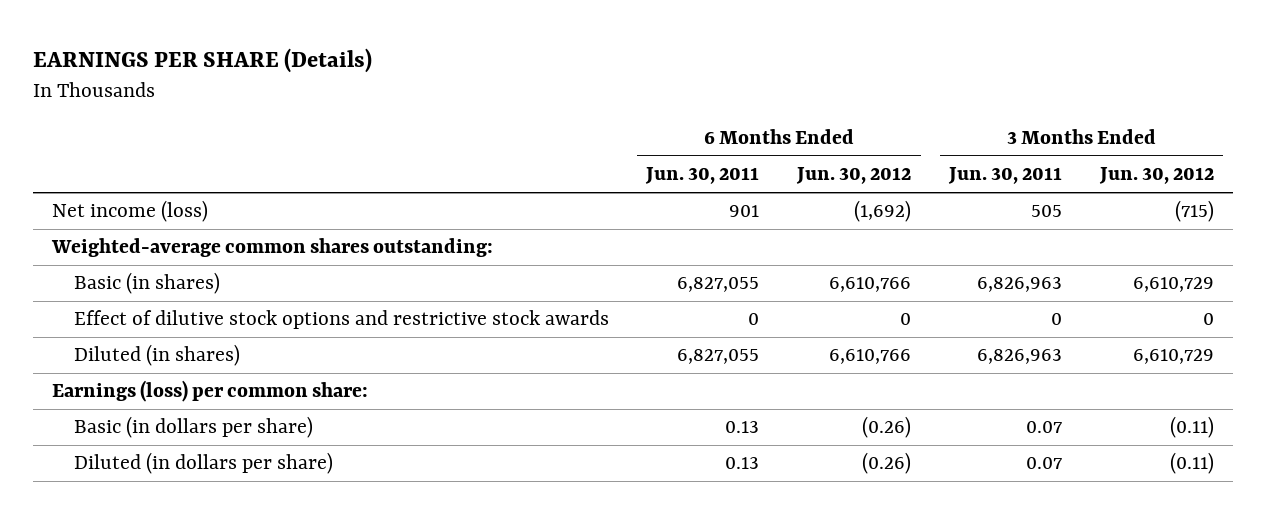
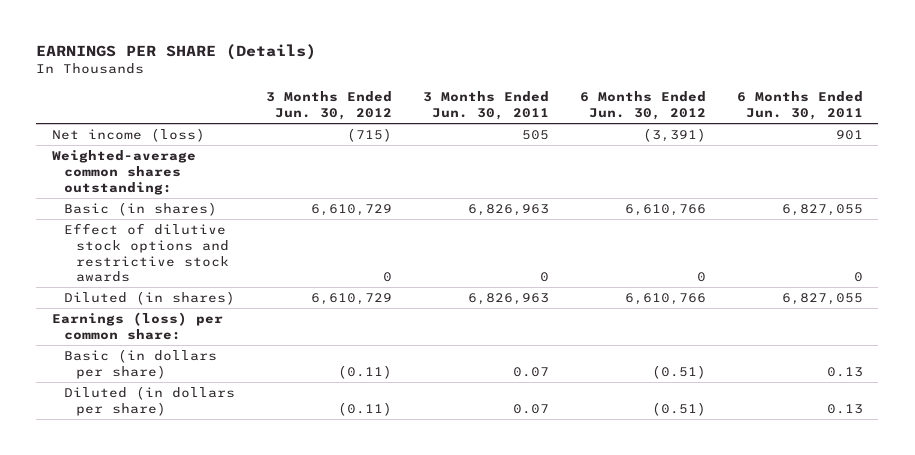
- | 6 Months Ended Jun. 30, 2011 | 6 Months Ended Jun. 30, 2012 | 3 Months Ended Jun. 30, 2011 | 3 Months Ended Jun. 30, 2012
+ | 3 Months Ended Jun. 30, 2012 | 3 Months Ended Jun. 30, 2011 | 6 Months Ended Jun. 30, 2012 | 6 Months Ended Jun. 30, 2011
- Net income (loss) | 901 | (1,692) | 505 | (715)
+ Net income (loss) | (715) | 505 | (3,391) | 901
- Basic (in dollars per share) | 0.13 | (0.26) | 0.07 | (0.11)
- Diluted (in dollars per share) | 0.13 | (0.26) | 0.07 | (0.11)
+ Basic (in dollars per share) | (0.11) | 0.07 | (0.51) | 0.13
+ Diluted (in dollars per share) | (0.11) | 0.07 | (0.51) | 0.13

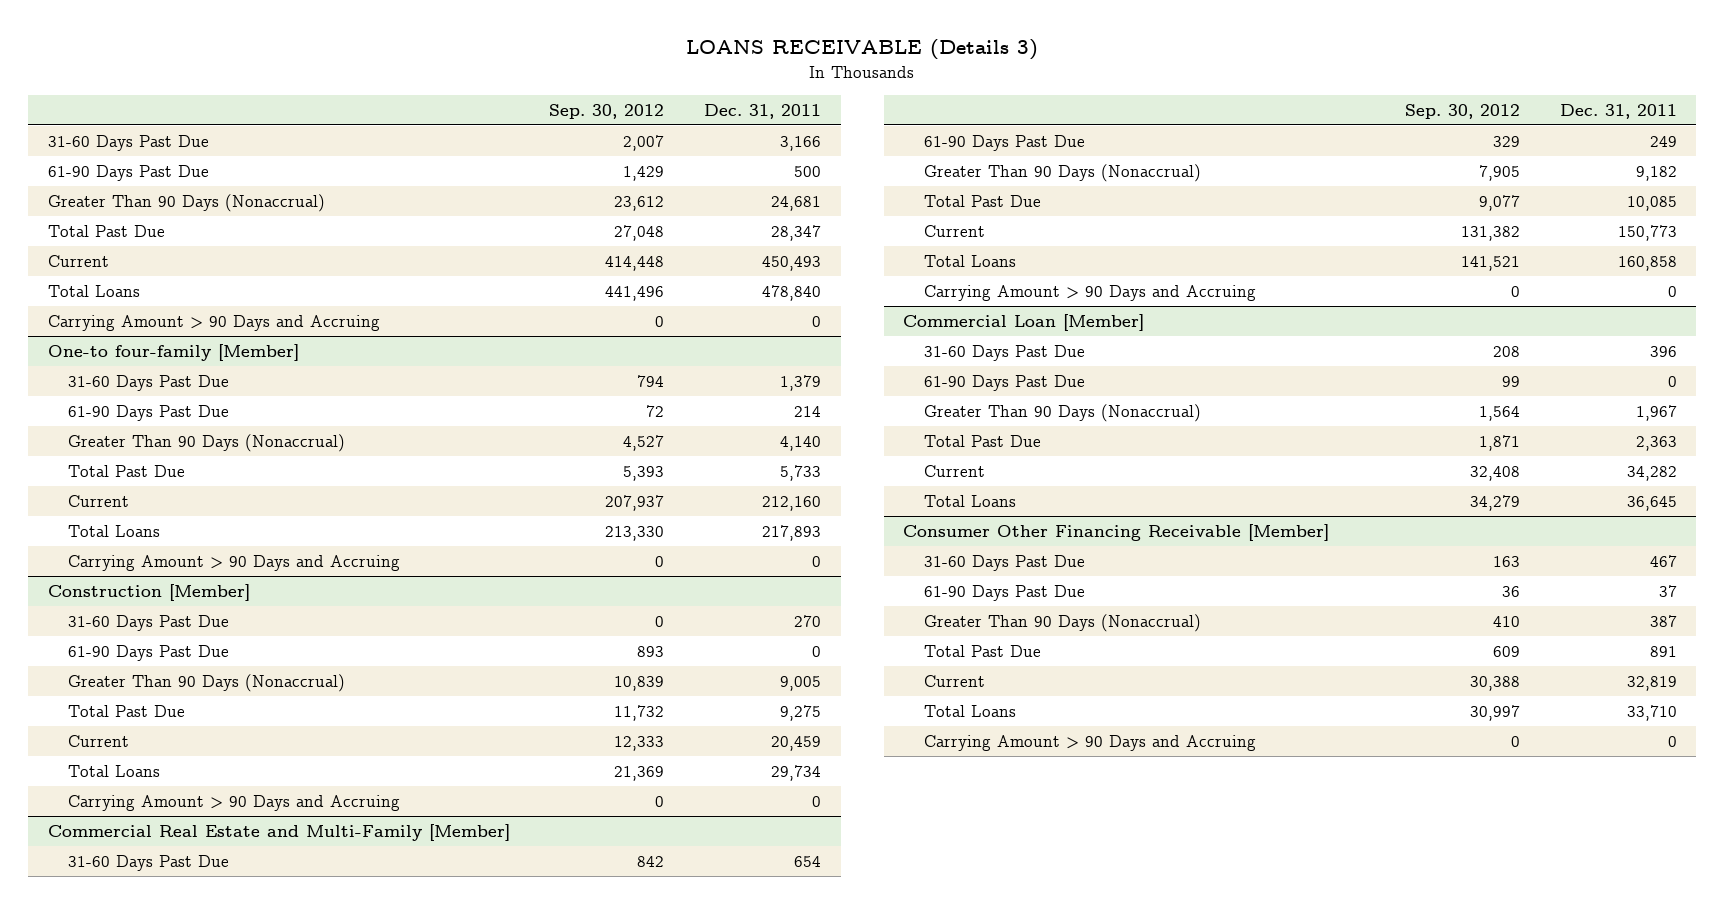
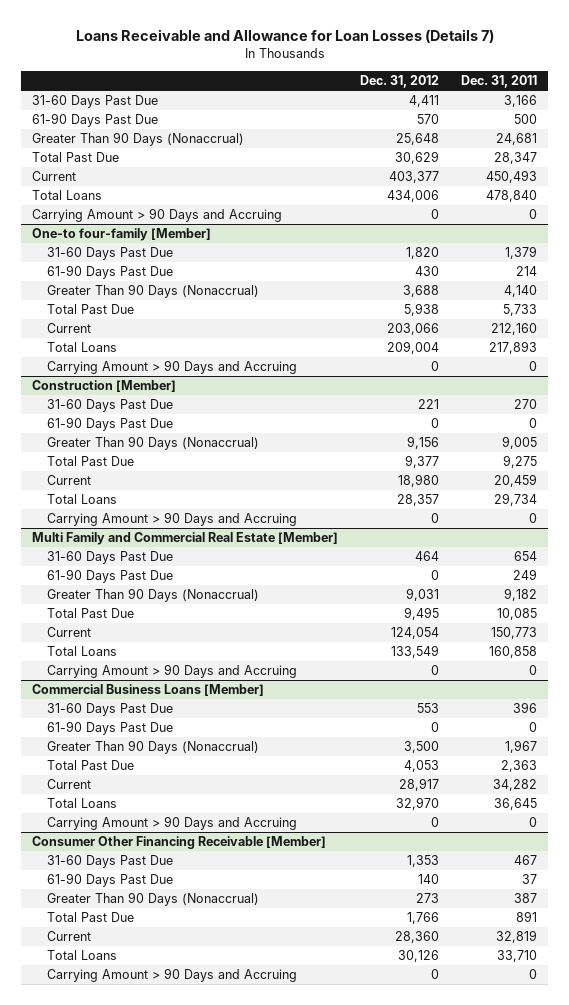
- LOANS RECEIVABLE (Details 3)
+ Loans Receivable and Allowance for Loan Losses (Details 7)
- | Sep. 30, 2012 | Dec. 31, 2011
+ | Dec. 31, 2012 | Dec. 31, 2011
- Commercial Real Estate and Multi-Family [Member]
+ Multi Family and Commercial Real Estate [Member]
- Commercial Loan [Member]
+ Commercial Business Loans [Member]
+ Carrying Amount > 90 Days and Accruing | 0 | 0

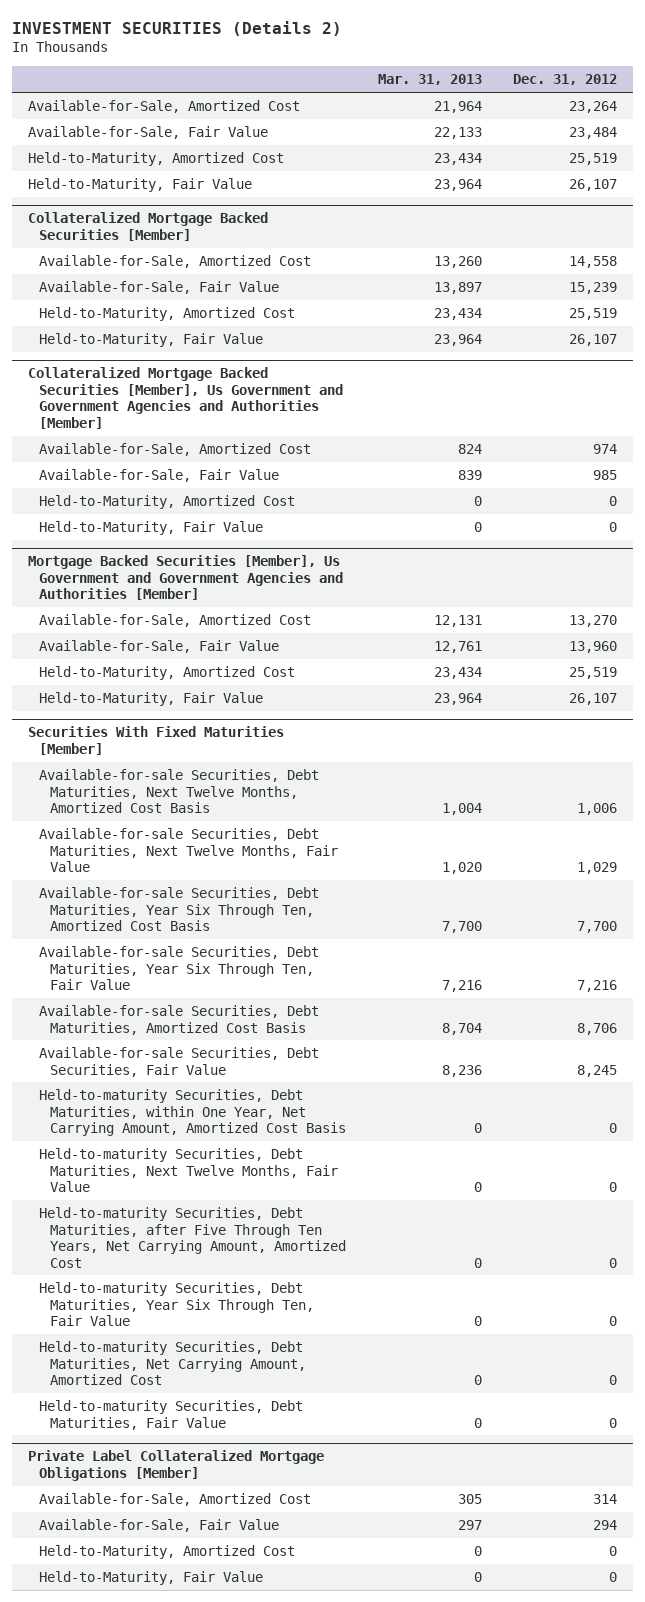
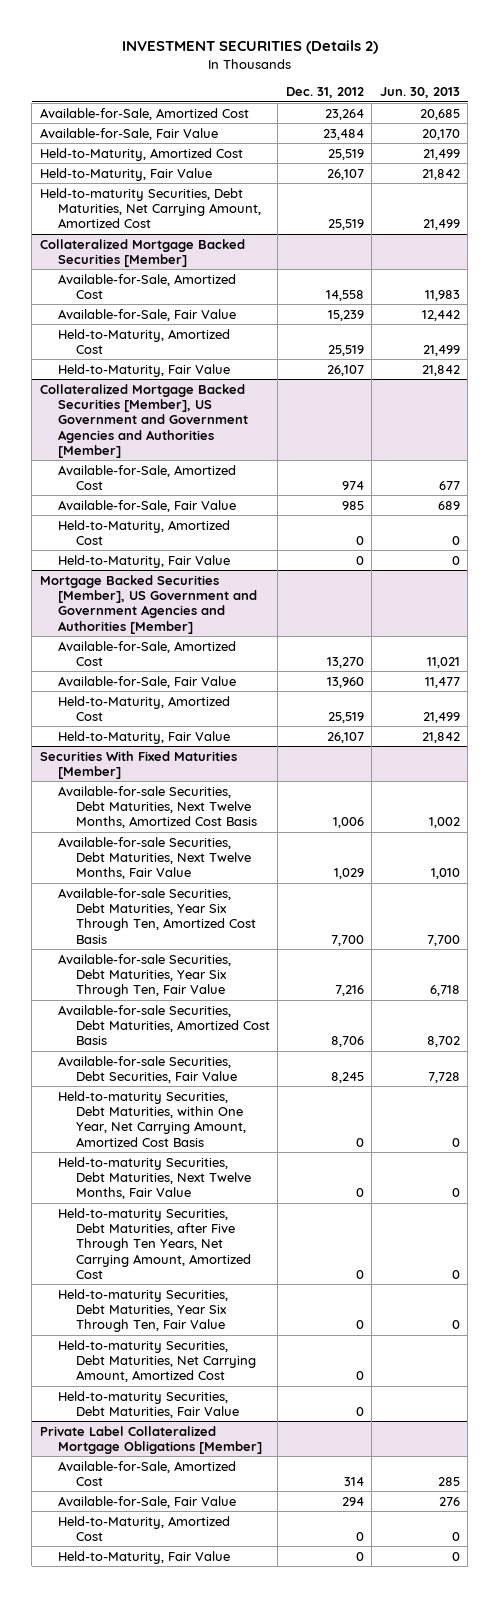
- | Mar. 31, 2013 | Dec. 31, 2012
+ | Dec. 31, 2012 | Jun. 30, 2013
+ Held-to-maturity Securities, Debt Maturities, Net Carrying Amount, Amortized Cost | 25,519 | 21,499
- Collateralized Mortgage Backed Securities [Member], Us Government and Government Agencies and Authorities [Member]
+ Collateralized Mortgage Backed Securities [Member], US Government and Government Agencies and Authorities [Member]
- Mortgage Backed Securities [Member], Us Government and Government Agencies and Authorities [Member]
+ Mortgage Backed Securities [Member], US Government and Government Agencies and Authorities [Member]

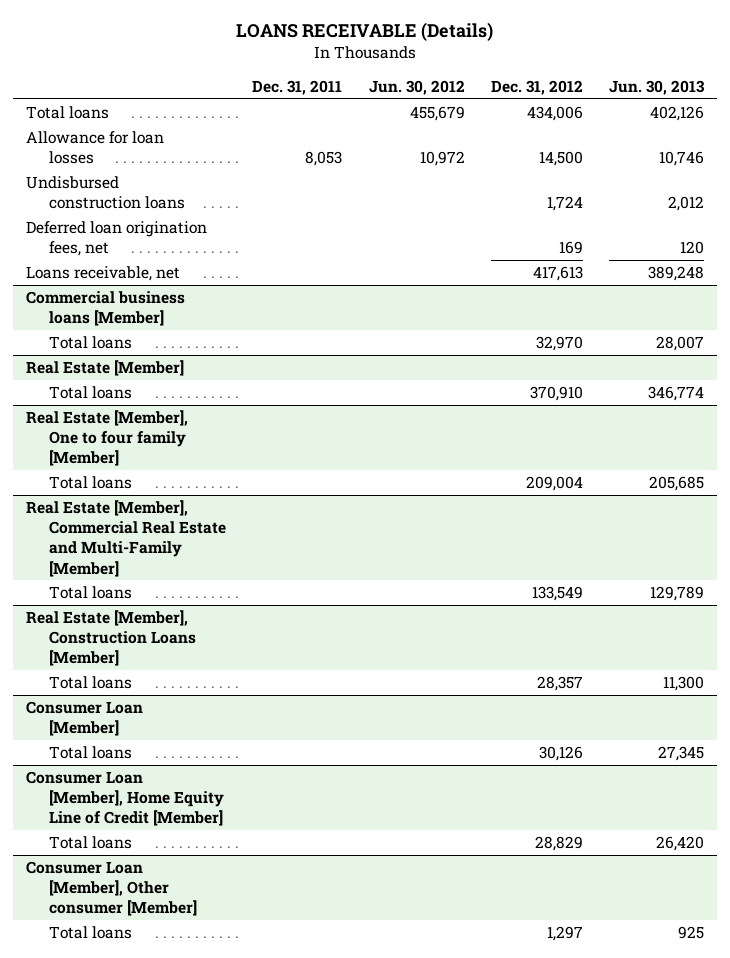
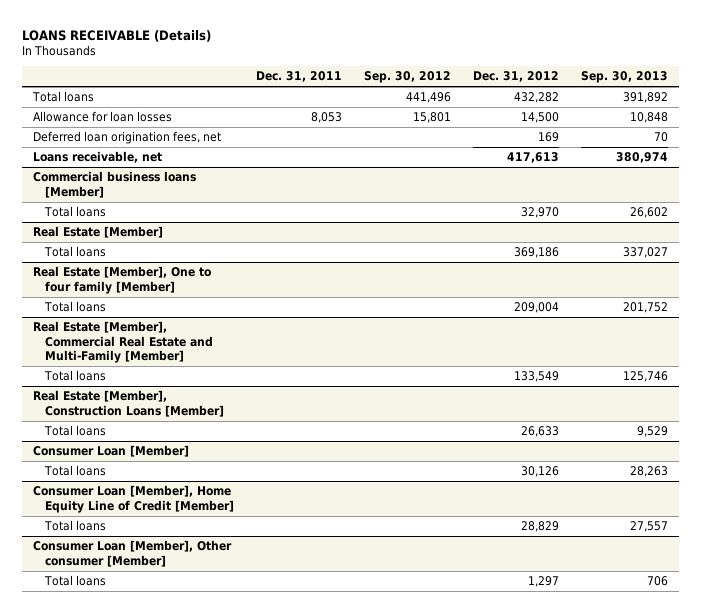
- | Dec. 31, 2011 | Jun. 30, 2012 | Dec. 31, 2012 | Jun. 30, 2013
+ | Dec. 31, 2011 | Sep. 30, 2012 | Dec. 31, 2012 | Sep. 30, 2013
- Total loans | | 455,679 | 434,006 | 402,126
+ Total loans | | 441,496 | 432,282 | 391,892
- Undisbursed construction loans | | | 1,724 | 2,012
@ Real Estate [Member]
- Total loans | | | 370,910 | 346,774
+ Total loans | | | 369,186 | 337,027
@ Real Estate [Member], Construction Loans [Member]
- Total loans | | | 28,357 | 11,300
+ Total loans | | | 26,633 | 9,529

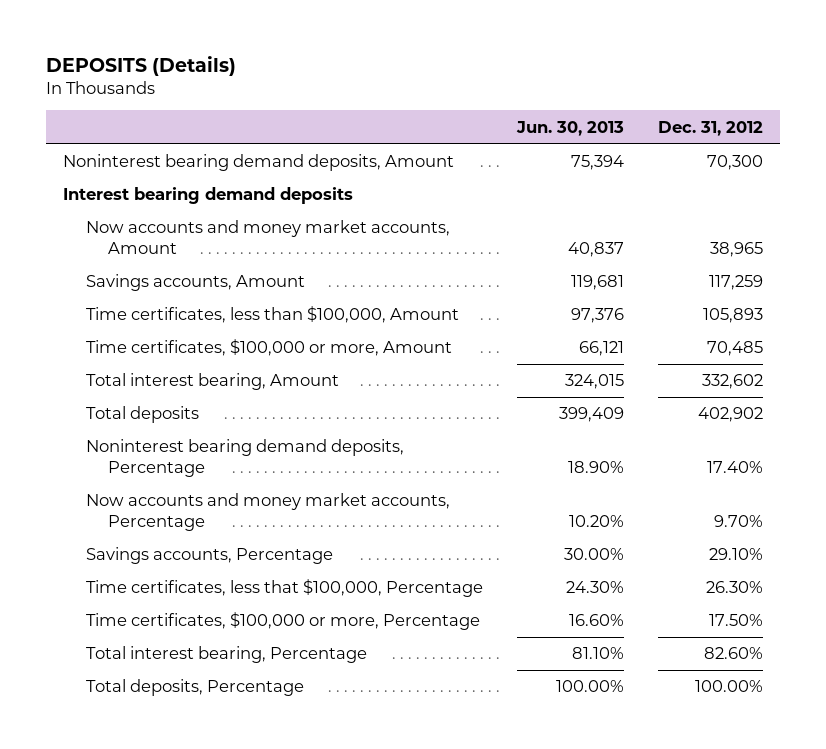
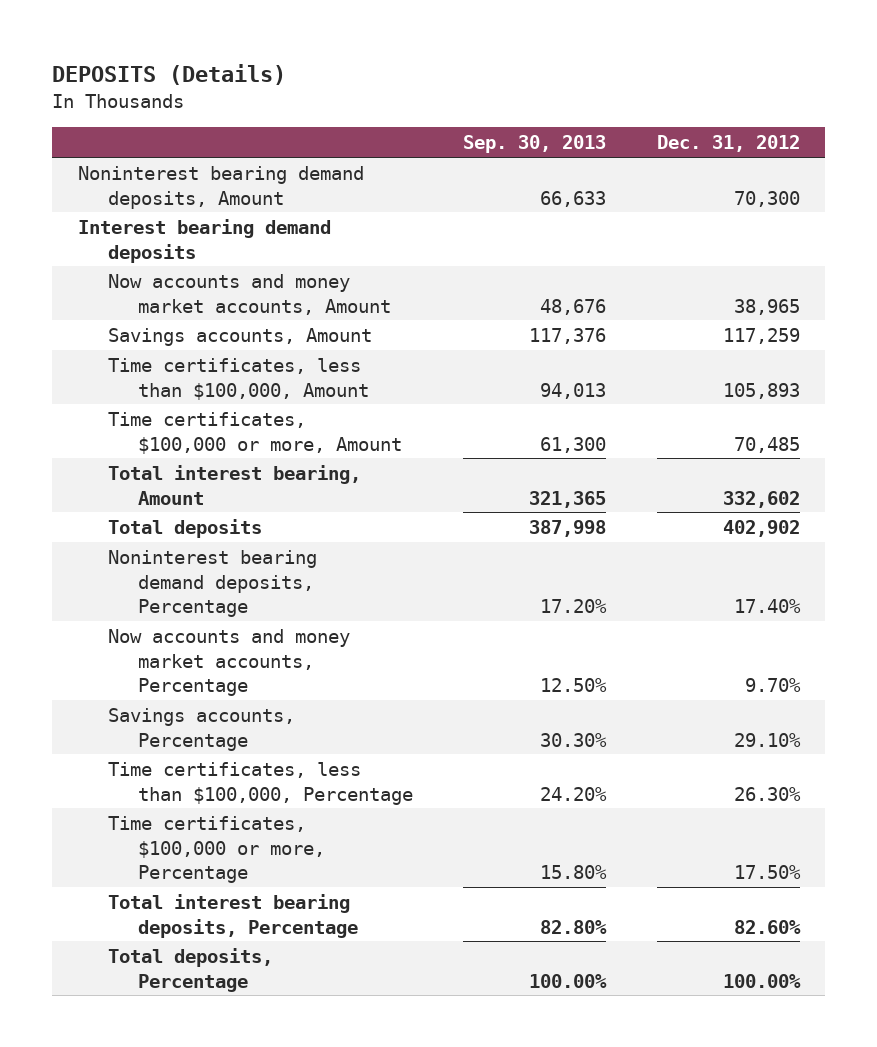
- | Jun. 30, 2013 | Dec. 31, 2012
+ | Sep. 30, 2013 | Dec. 31, 2012
- Time certificates, less that $100,000, Percentage | 24.30% | 26.30%
+ Time certificates, less than $100,000, Percentage | 24.20% | 26.30%
- Total interest bearing, Percentage | 81.10% | 82.60%
+ Total interest bearing deposits, Percentage | 82.80% | 82.60%

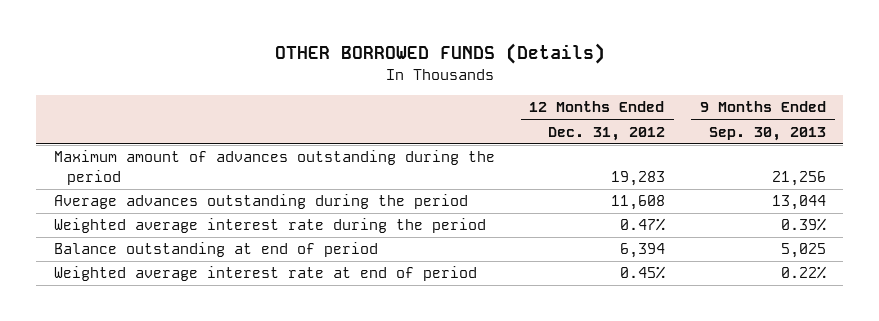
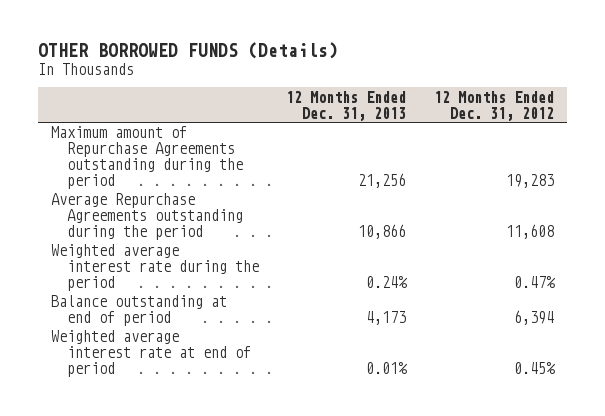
- | 12 Months Ended Dec. 31, 2012 | 9 Months Ended Sep. 30, 2013
+ | 12 Months Ended Dec. 31, 2013 | 12 Months Ended Dec. 31, 2012
- Maximum amount of advances outstanding during the period | 19,283 | 21,256
- Average advances outstanding during the period | 11,608 | 13,044
+ Maximum amount of Repurchase Agreements outstanding during the period | 21,256 | 19,283
+ Average Repurchase Agreements outstanding during the period | 10,866 | 11,608

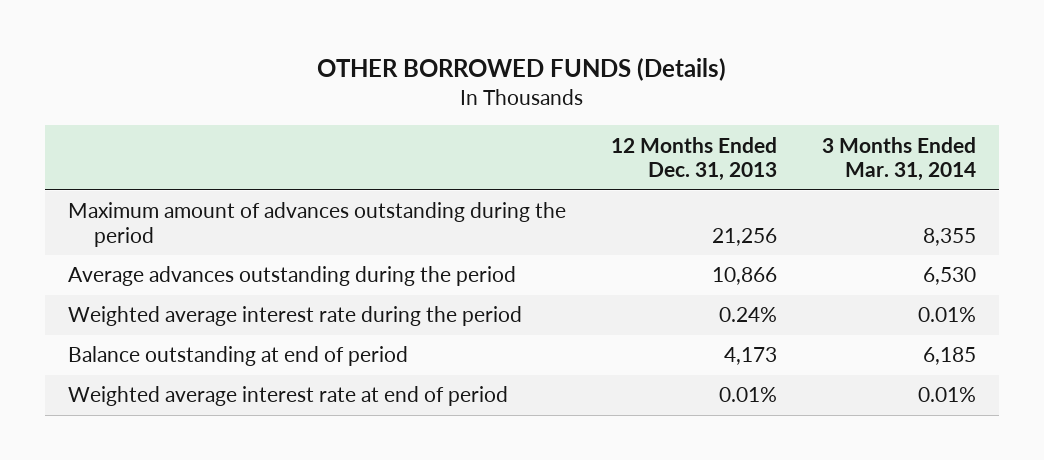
- | 12 Months Ended Dec. 31, 2013 | 12 Months Ended Dec. 31, 2012
+ | 12 Months Ended Dec. 31, 2013 | 3 Months Ended Mar. 31, 2014
- Maximum amount of Repurchase Agreements outstanding during the period | 21,256 | 19,283
- Average Repurchase Agreements outstanding during the period | 10,866 | 11,608
+ Maximum amount of advances outstanding during the period | 21,256 | 8,355
+ Average advances outstanding during the period | 10,866 | 6,530

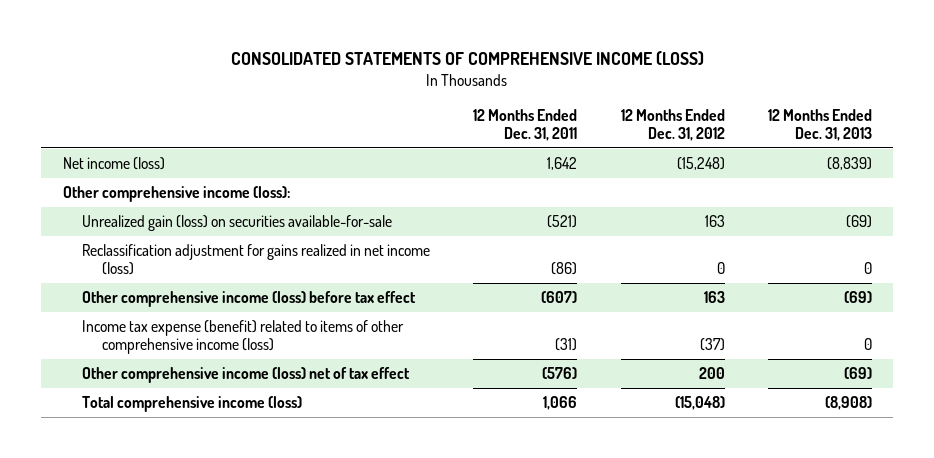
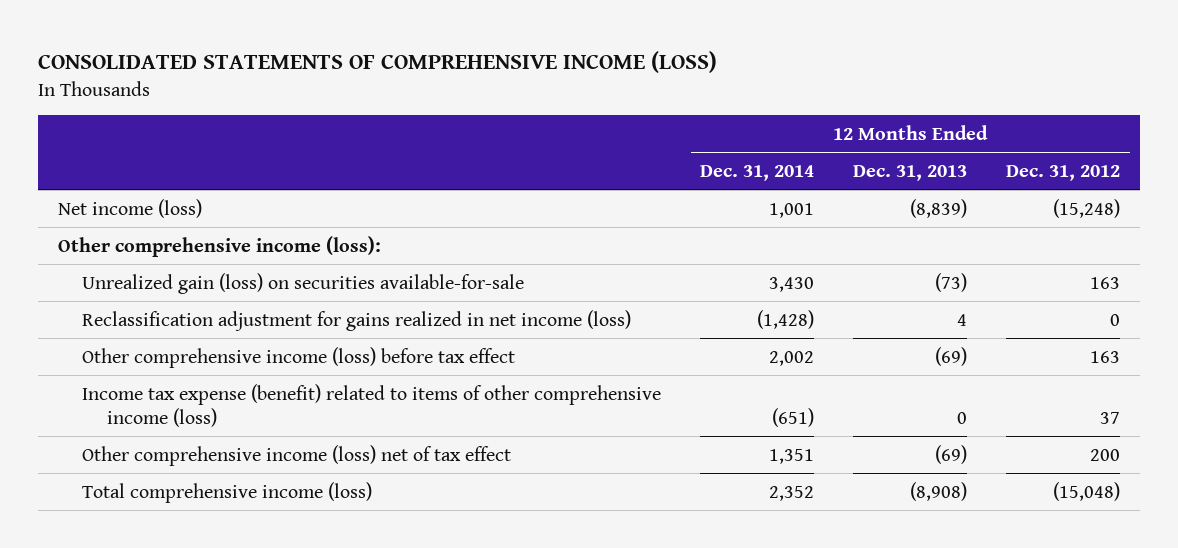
- | 12 Months Ended Dec. 31, 2011 | 12 Months Ended Dec. 31, 2012 | 12 Months Ended Dec. 31, 2013
+ | 12 Months Ended Dec. 31, 2014 | 12 Months Ended Dec. 31, 2013 | 12 Months Ended Dec. 31, 2012
- Unrealized gain (loss) on securities available-for-sale | (521) | 163 | (69)
- Reclassification adjustment for gains realized in net income (loss) | (86) | 0 | 0
+ Unrealized gain (loss) on securities available-for-sale | 3,430 | (73) | 163
+ Reclassification adjustment for gains realized in net income (loss) | (1,428) | 4 | 0
- Income tax expense (benefit) related to items of other comprehensive income (loss) | (31) | (37) | 0
+ Income tax expense (benefit) related to items of other comprehensive income (loss) | (651) | 0 | 37

